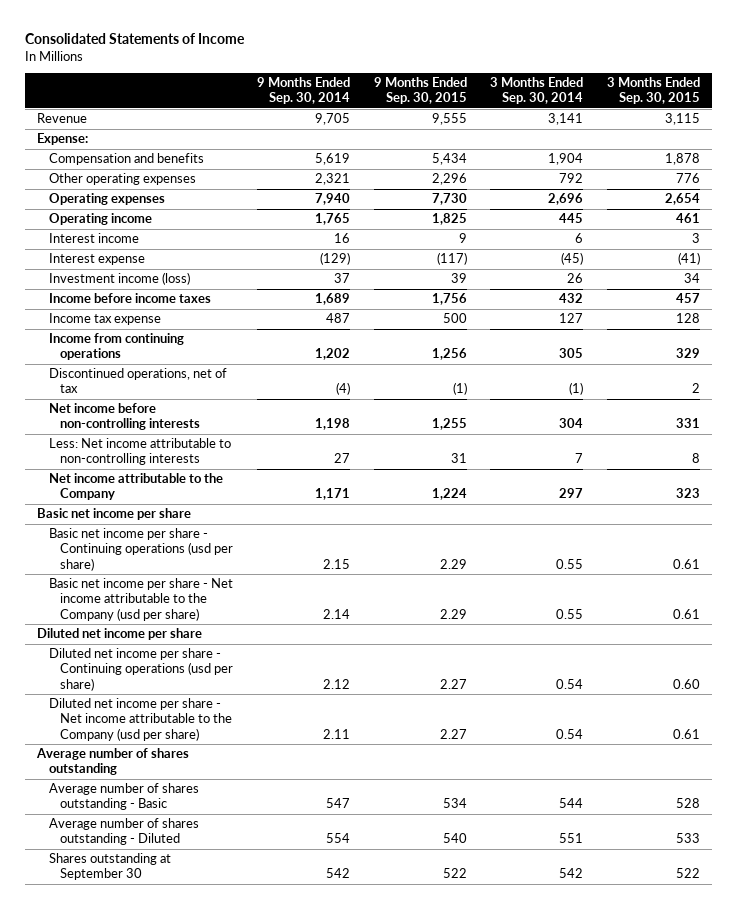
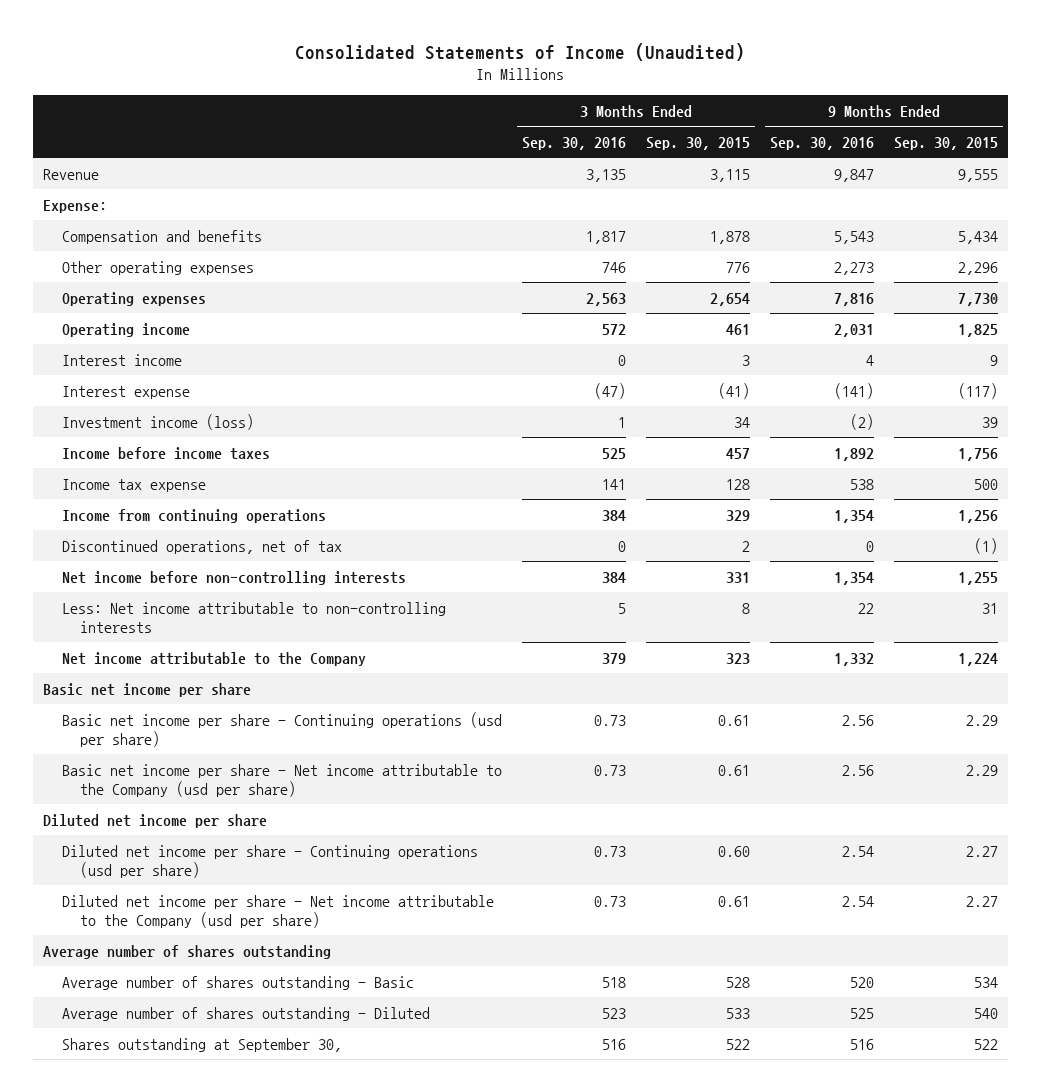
- Consolidated Statements of Income
+ Consolidated Statements of Income (Unaudited)
- | 9 Months Ended Sep. 30, 2014 | 9 Months Ended Sep. 30, 2015 | 3 Months Ended Sep. 30, 2014 | 3 Months Ended Sep. 30, 2015
+ | 3 Months Ended Sep. 30, 2016 | 3 Months Ended Sep. 30, 2015 | 9 Months Ended Sep. 30, 2016 | 9 Months Ended Sep. 30, 2015
- Shares outstanding at September 30 | 542 | 522 | 542 | 522
+ Shares outstanding at September 30, | 516 | 522 | 516 | 522

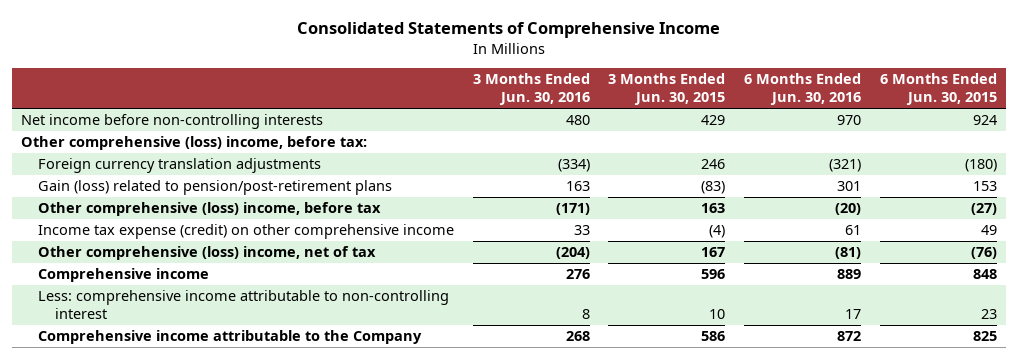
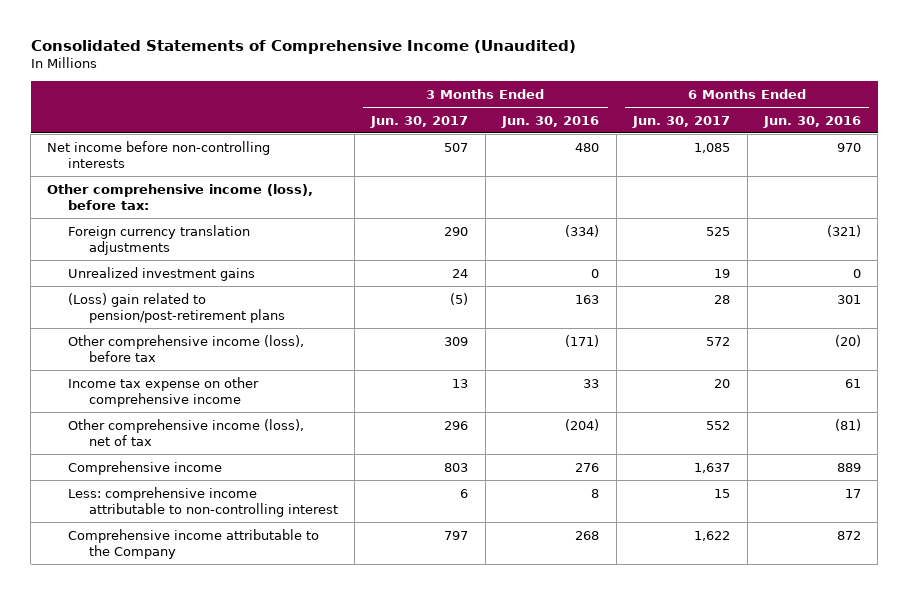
- Consolidated Statements of Comprehensive Income
+ Consolidated Statements of Comprehensive Income (Unaudited)
- | 3 Months Ended Jun. 30, 2016 | 3 Months Ended Jun. 30, 2015 | 6 Months Ended Jun. 30, 2016 | 6 Months Ended Jun. 30, 2015
+ | 3 Months Ended Jun. 30, 2017 | 3 Months Ended Jun. 30, 2016 | 6 Months Ended Jun. 30, 2017 | 6 Months Ended Jun. 30, 2016
- Other comprehensive (loss) income, before tax:
+ Other comprehensive income (loss), before tax:
- Gain (loss) related to pension/post-retirement plans | 163 | (83) | 301 | 153
- Other comprehensive (loss) income, before tax | (171) | 163 | (20) | (27)
- Income tax expense (credit) on other comprehensive income | 33 | (4) | 61 | 49
- Other comprehensive (loss) income, net of tax | (204) | 167 | (81) | (76)
+ Unrealized investment gains | 24 | 0 | 19 | 0
+ (Loss) gain related to pension/post-retirement plans | (5) | 163 | 28 | 301
+ Other comprehensive income (loss), before tax | 309 | (171) | 572 | (20)
+ Income tax expense on other comprehensive income | 13 | 33 | 20 | 61
+ Other comprehensive income (loss), net of tax | 296 | (204) | 552 | (81)

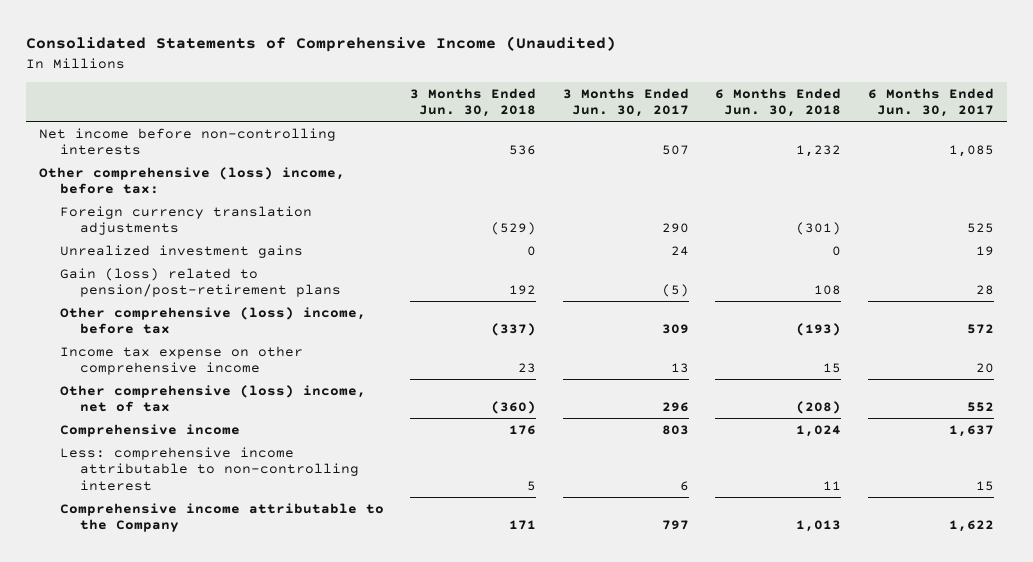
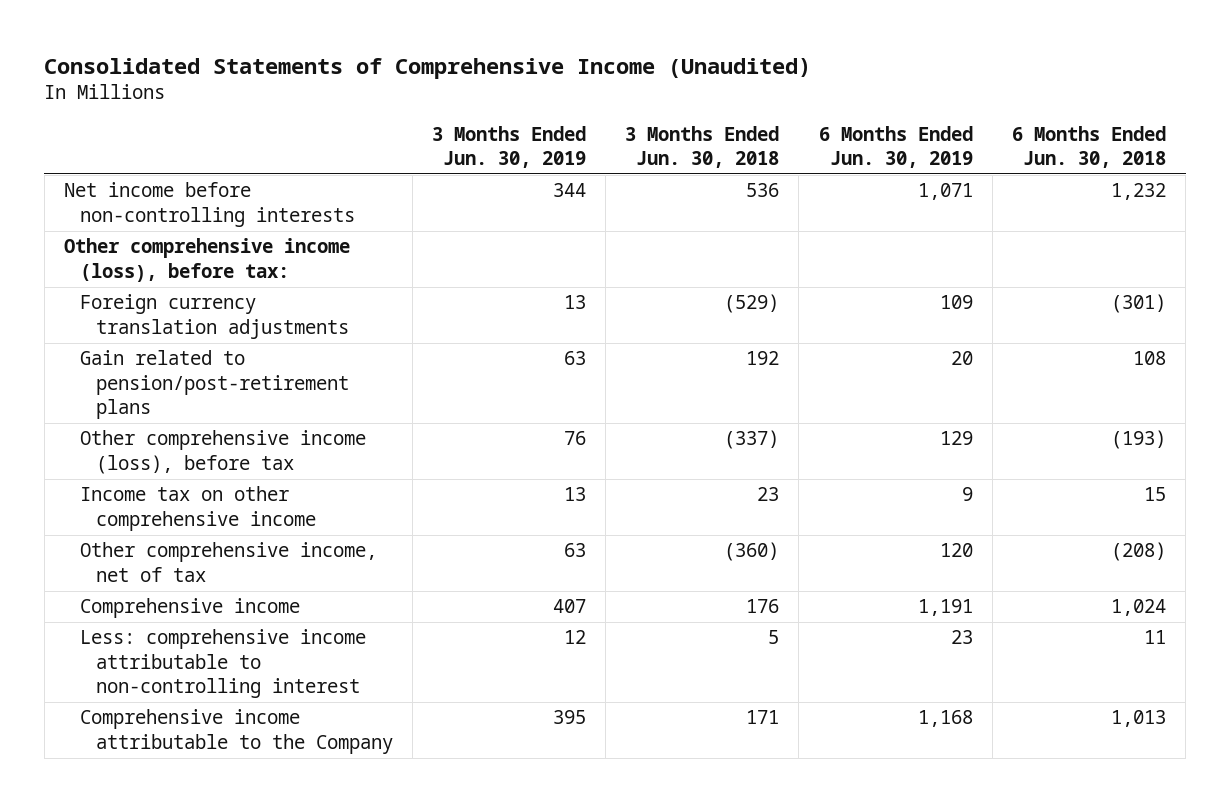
- | 3 Months Ended Jun. 30, 2018 | 3 Months Ended Jun. 30, 2017 | 6 Months Ended Jun. 30, 2018 | 6 Months Ended Jun. 30, 2017
+ | 3 Months Ended Jun. 30, 2019 | 3 Months Ended Jun. 30, 2018 | 6 Months Ended Jun. 30, 2019 | 6 Months Ended Jun. 30, 2018
- Other comprehensive (loss) income, before tax:
+ Other comprehensive income (loss), before tax:
- Unrealized investment gains | 0 | 24 | 0 | 19
- Gain (loss) related to pension/post-retirement plans | 192 | (5) | 108 | 28
- Other comprehensive (loss) income, before tax | (337) | 309 | (193) | 572
- Income tax expense on other comprehensive income | 23 | 13 | 15 | 20
- Other comprehensive (loss) income, net of tax | (360) | 296 | (208) | 552
+ Gain related to pension/post-retirement plans | 63 | 192 | 20 | 108
+ Other comprehensive income (loss), before tax | 76 | (337) | 129 | (193)
+ Income tax on other comprehensive income | 13 | 23 | 9 | 15
+ Other comprehensive income, net of tax | 63 | (360) | 120 | (208)

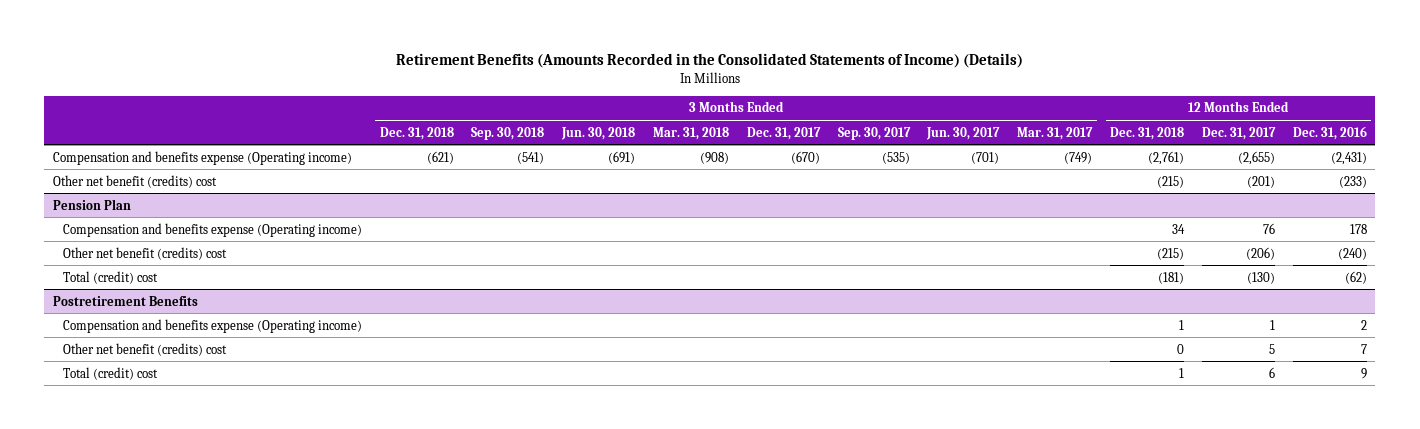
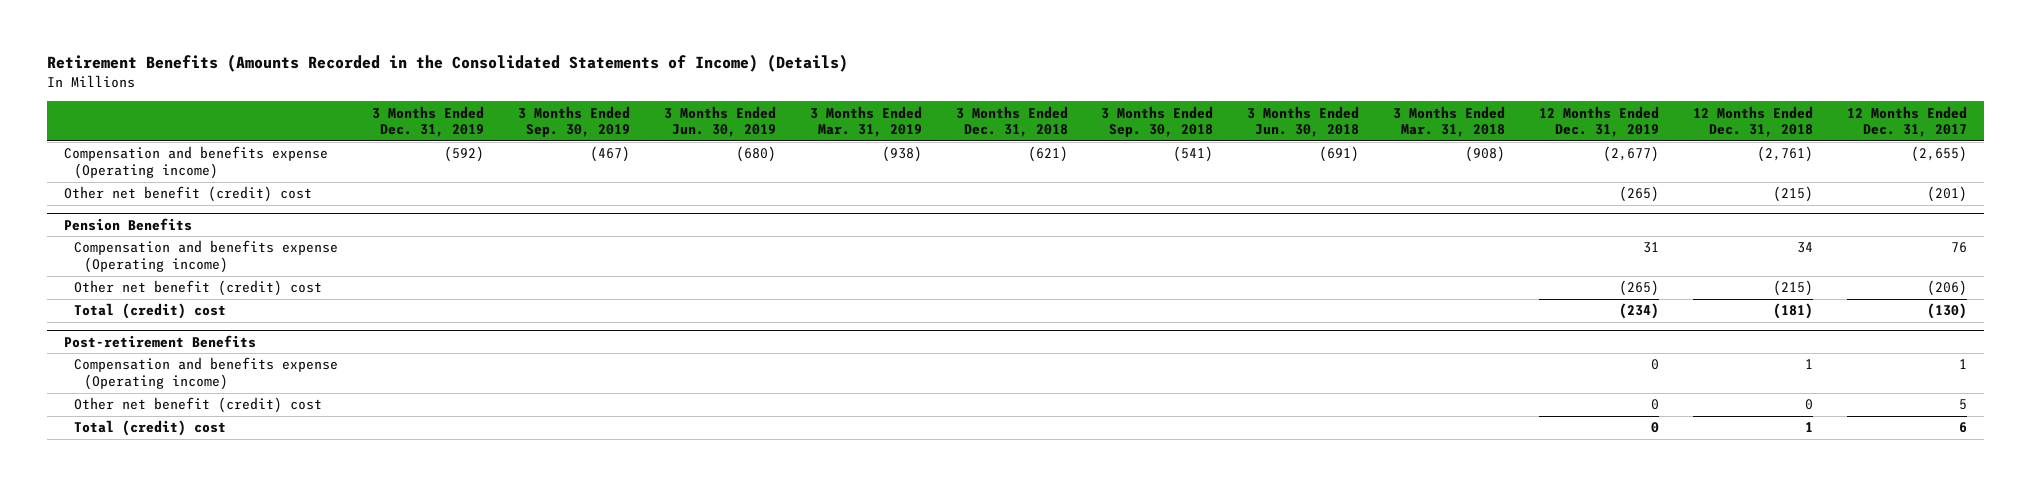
- | 3 Months Ended Dec. 31, 2018 | 3 Months Ended Sep. 30, 2018 | 3 Months Ended Jun. 30, 2018 | 3 Months Ended Mar. 31, 2018 | 3 Months Ended Dec. 31, 2017 | 3 Months Ended Sep. 30, 2017 | 3 Months Ended Jun. 30, 2017 | 3 Months Ended Mar. 31, 2017 | 12 Months Ended Dec. 31, 2018 | 12 Months Ended Dec. 31, 2017 | 12 Months Ended Dec. 31, 2016
+ | 3 Months Ended Dec. 31, 2019 | 3 Months Ended Sep. 30, 2019 | 3 Months Ended Jun. 30, 2019 | 3 Months Ended Mar. 31, 2019 | 3 Months Ended Dec. 31, 2018 | 3 Months Ended Sep. 30, 2018 | 3 Months Ended Jun. 30, 2018 | 3 Months Ended Mar. 31, 2018 | 12 Months Ended Dec. 31, 2019 | 12 Months Ended Dec. 31, 2018 | 12 Months Ended Dec. 31, 2017
- Other net benefit (credits) cost | | | | | | | | | (215) | (201) | (233)
- Pension Plan
+ Other net benefit (credit) cost | | | | | | | | | (265) | (215) | (201)
+ Pension Benefits
- Other net benefit (credits) cost | | | | | | | | | (215) | (206) | (240)
+ Other net benefit (credit) cost | | | | | | | | | (265) | (215) | (206)
- Postretirement Benefits
+ Post-retirement Benefits
- Other net benefit (credits) cost | | | | | | | | | 0 | 5 | 7
+ Other net benefit (credit) cost | | | | | | | | | 0 | 0 | 5

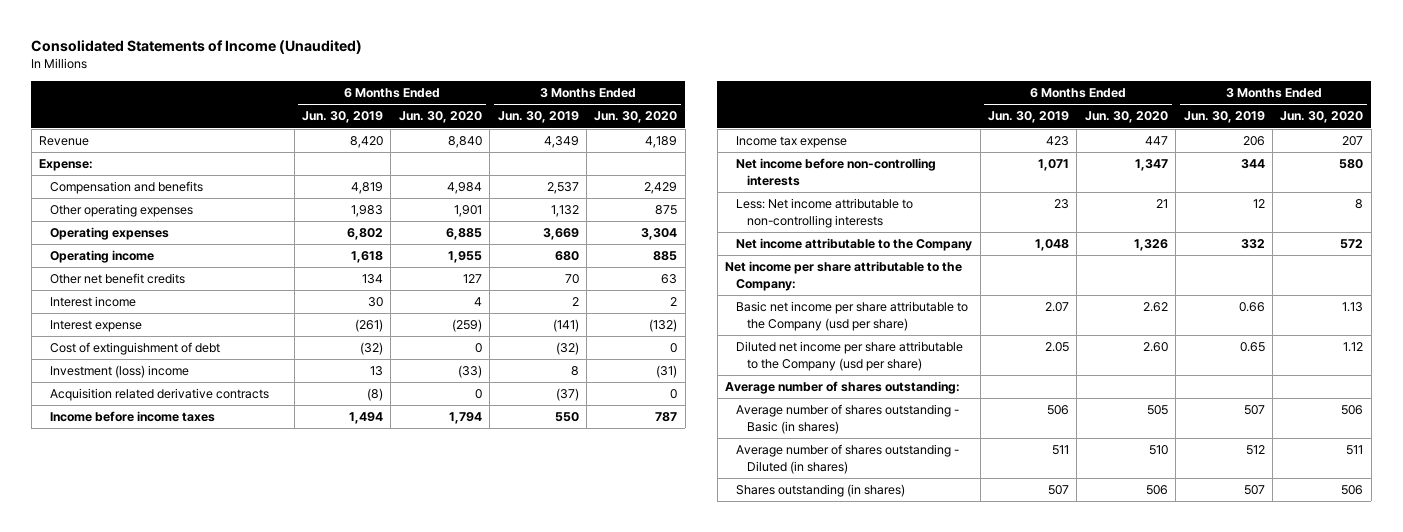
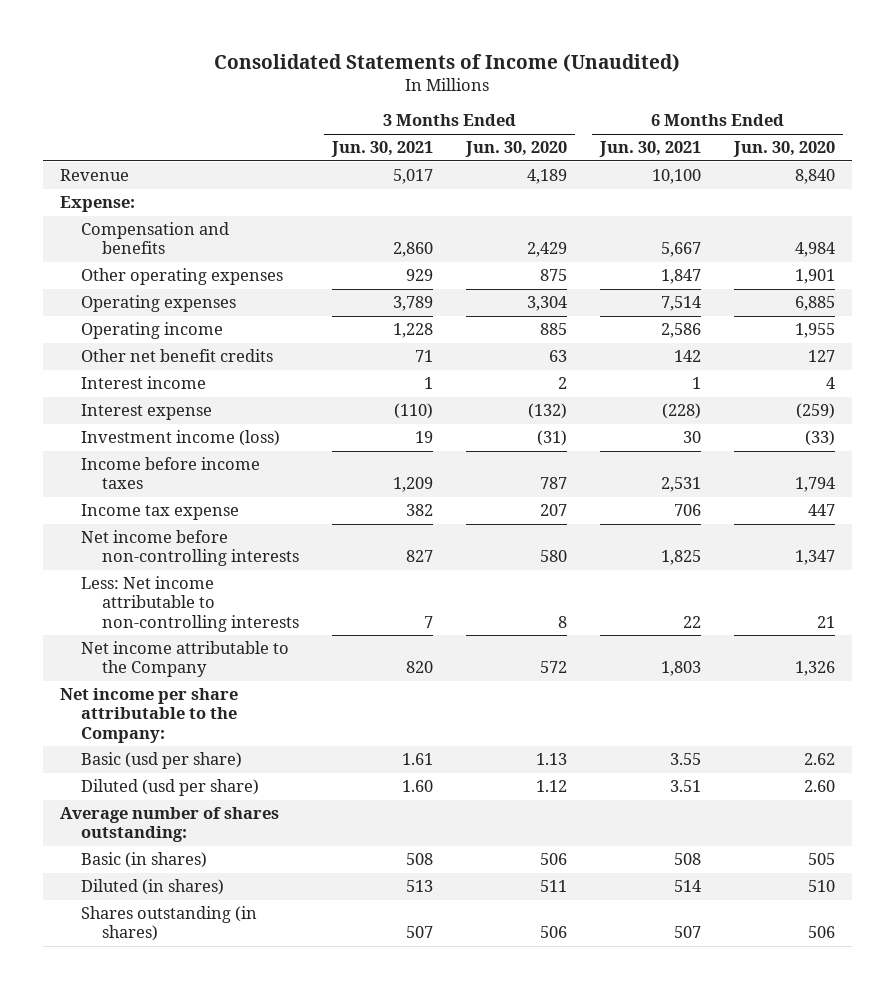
- | 6 Months Ended Jun. 30, 2019 | 6 Months Ended Jun. 30, 2020 | 3 Months Ended Jun. 30, 2019 | 3 Months Ended Jun. 30, 2020
+ | 3 Months Ended Jun. 30, 2021 | 3 Months Ended Jun. 30, 2020 | 6 Months Ended Jun. 30, 2021 | 6 Months Ended Jun. 30, 2020
- Cost of extinguishment of debt | (32) | 0 | (32) | 0
- Investment (loss) income | 13 | (33) | 8 | (31)
- Acquisition related derivative contracts | (8) | 0 | (37) | 0
+ Investment income (loss) | 19 | (31) | 30 | (33)
- Basic net income per share attributable to the Company (usd per share) | 2.07 | 2.62 | 0.66 | 1.13
- Diluted net income per share attributable to the Company (usd per share) | 2.05 | 2.60 | 0.65 | 1.12
+ Basic (usd per share) | 1.61 | 1.13 | 3.55 | 2.62
+ Diluted (usd per share) | 1.60 | 1.12 | 3.51 | 2.60
- Average number of shares outstanding - Basic (in shares) | 506 | 505 | 507 | 506
- Average number of shares outstanding - Diluted (in shares) | 511 | 510 | 512 | 511
+ Basic (in shares) | 508 | 506 | 508 | 505
+ Diluted (in shares) | 513 | 511 | 514 | 510

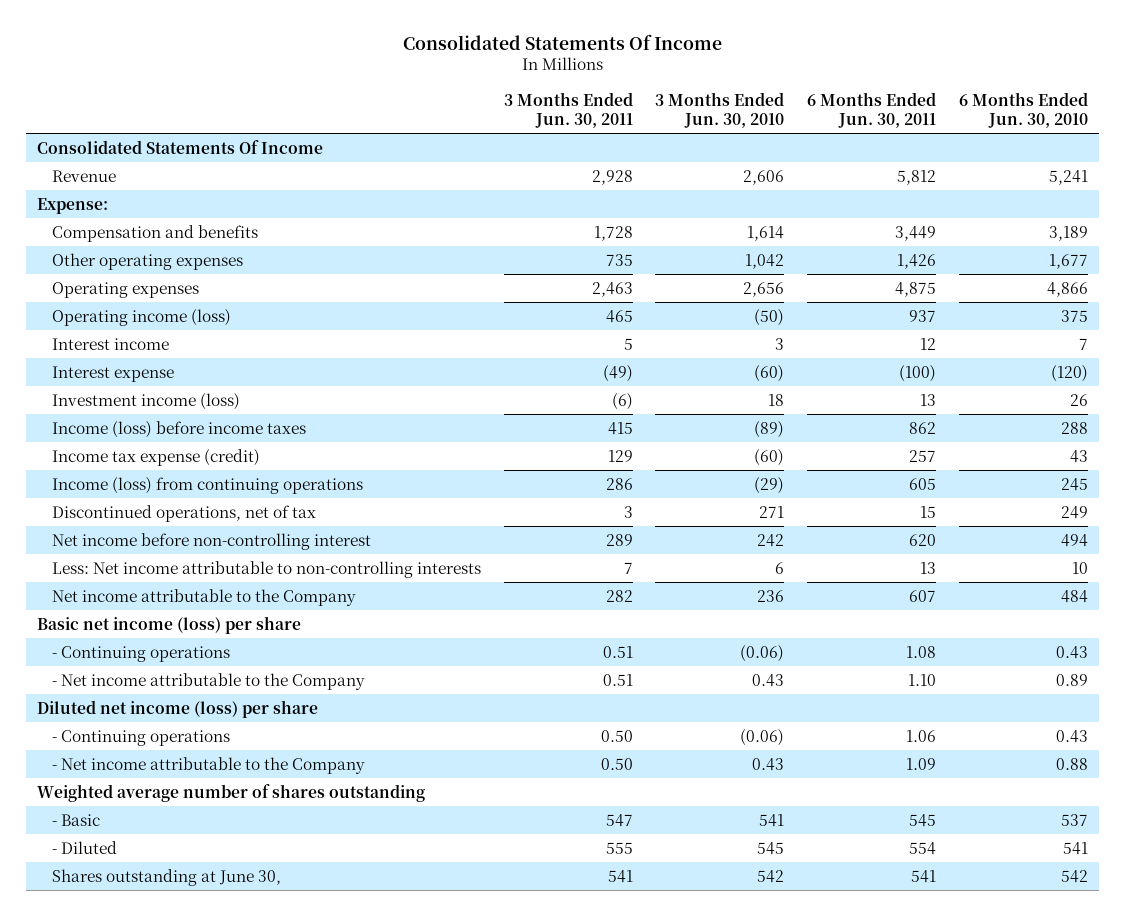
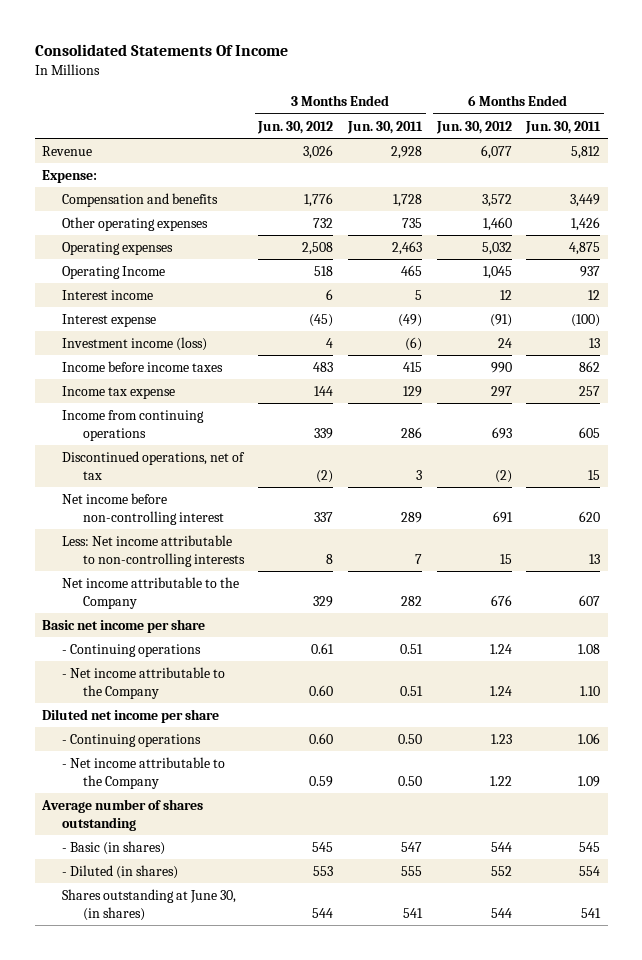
- | 3 Months Ended Jun. 30, 2011 | 3 Months Ended Jun. 30, 2010 | 6 Months Ended Jun. 30, 2011 | 6 Months Ended Jun. 30, 2010
+ | 3 Months Ended Jun. 30, 2012 | 3 Months Ended Jun. 30, 2011 | 6 Months Ended Jun. 30, 2012 | 6 Months Ended Jun. 30, 2011
- Consolidated Statements Of Income
- Operating income (loss) | 465 | (50) | 937 | 375
+ Operating Income | 518 | 465 | 1,045 | 937
- Income (loss) before income taxes | 415 | (89) | 862 | 288
- Income tax expense (credit) | 129 | (60) | 257 | 43
- Income (loss) from continuing operations | 286 | (29) | 605 | 245
+ Income before income taxes | 483 | 415 | 990 | 862
+ Income tax expense | 144 | 129 | 297 | 257
+ Income from continuing operations | 339 | 286 | 693 | 605
- Basic net income (loss) per share
+ Basic net income per share
- Diluted net income (loss) per share
+ Diluted net income per share
- Weighted average number of shares outstanding
- - Basic | 547 | 541 | 545 | 537
- - Diluted | 555 | 545 | 554 | 541
- Shares outstanding at June 30, | 541 | 542 | 541 | 542
+ Average number of shares outstanding
+ - Basic (in shares) | 545 | 547 | 544 | 545
+ - Diluted (in shares) | 553 | 555 | 552 | 554
+ Shares outstanding at June 30, (in shares) | 544 | 541 | 544 | 541

